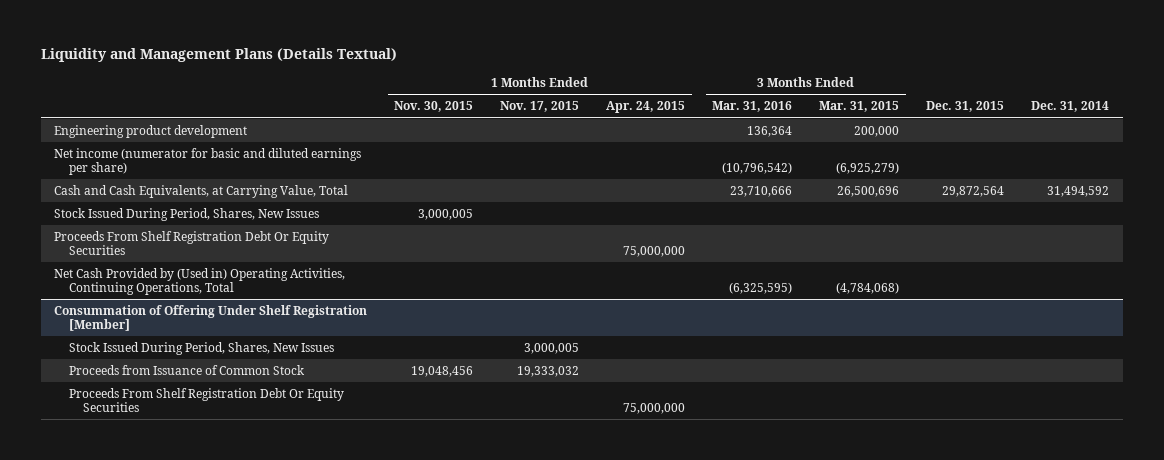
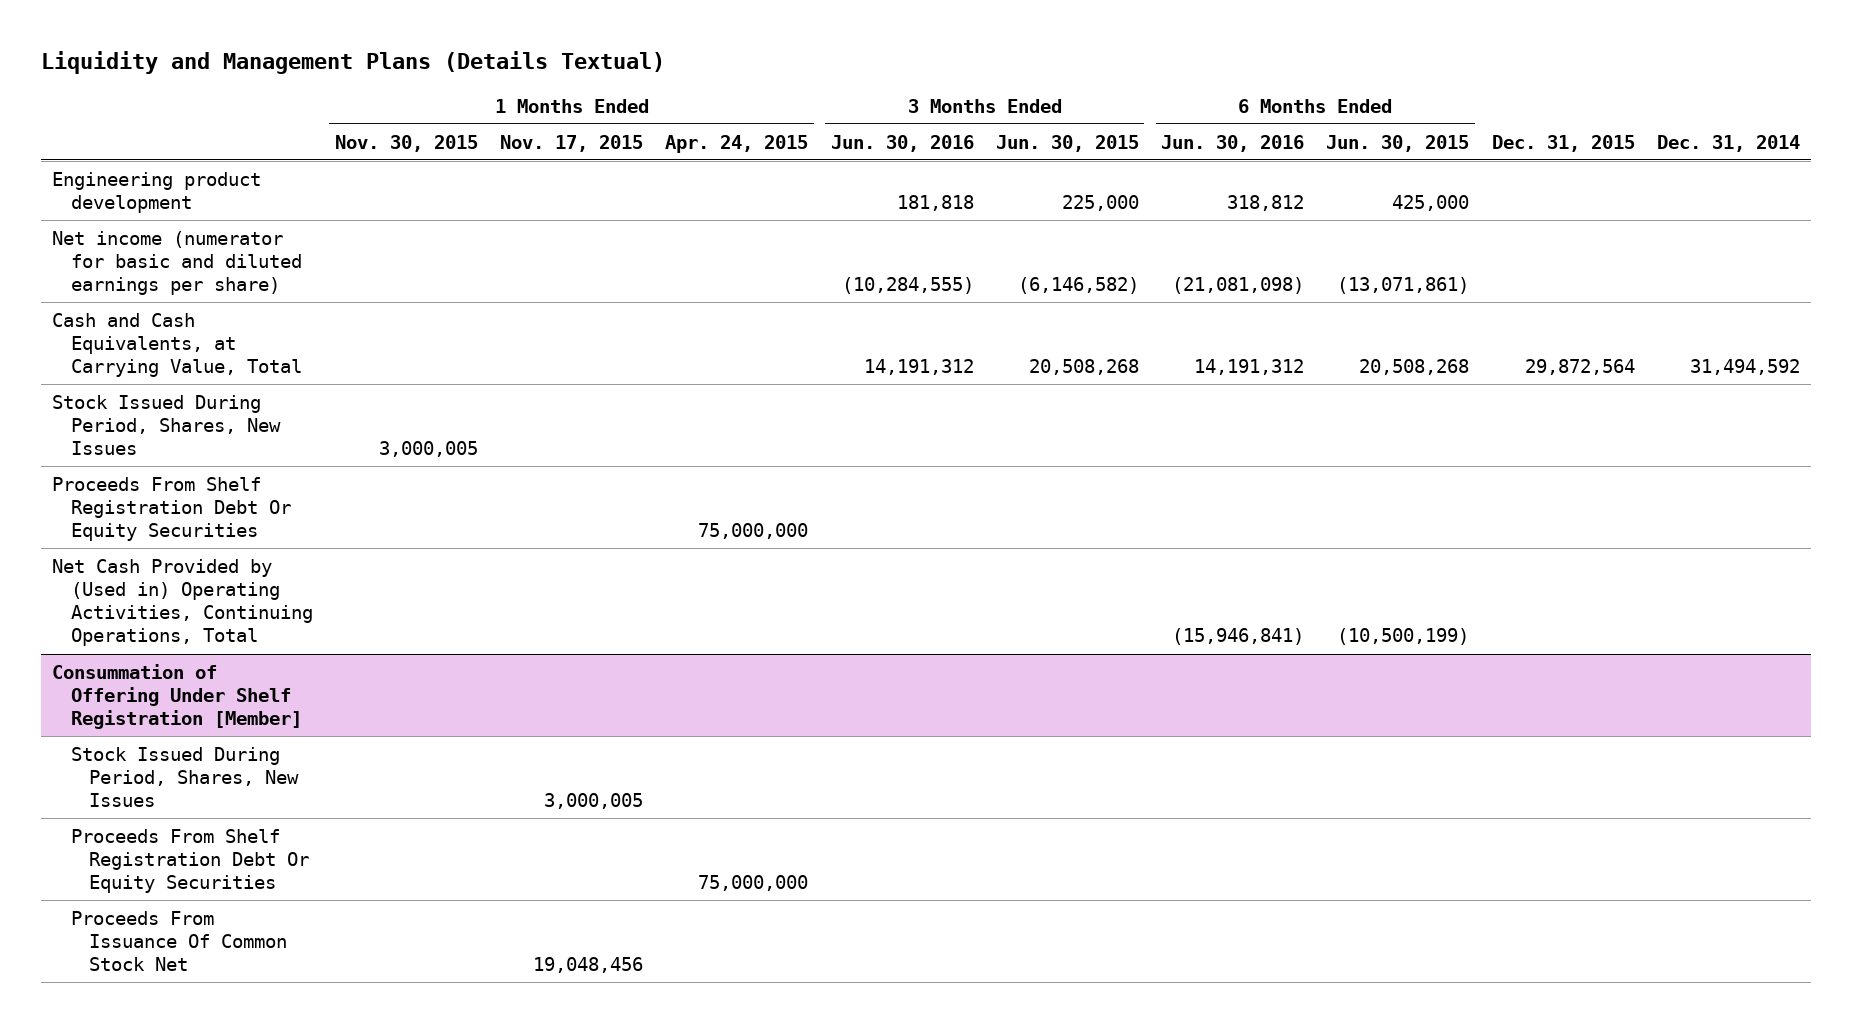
- | 1 Months Ended Nov. 30, 2015 | 1 Months Ended Nov. 17, 2015 | 1 Months Ended Apr. 24, 2015 | 3 Months Ended Mar. 31, 2016 | 3 Months Ended Mar. 31, 2015 | Dec. 31, 2015 | Dec. 31, 2014
+ | 1 Months Ended Nov. 30, 2015 | 1 Months Ended Nov. 17, 2015 | 1 Months Ended Apr. 24, 2015 | 3 Months Ended Jun. 30, 2016 | 3 Months Ended Jun. 30, 2015 | 6 Months Ended Jun. 30, 2016 | 6 Months Ended Jun. 30, 2015 | Dec. 31, 2015 | Dec. 31, 2014
@ Consummation of Offering Under Shelf Registration [Member]
- Proceeds from Issuance of Common Stock | 19,048,456 | 19,333,032 | | | | |
+ Proceeds From Issuance Of Common Stock Net | | 19,048,456 | | | | | | |

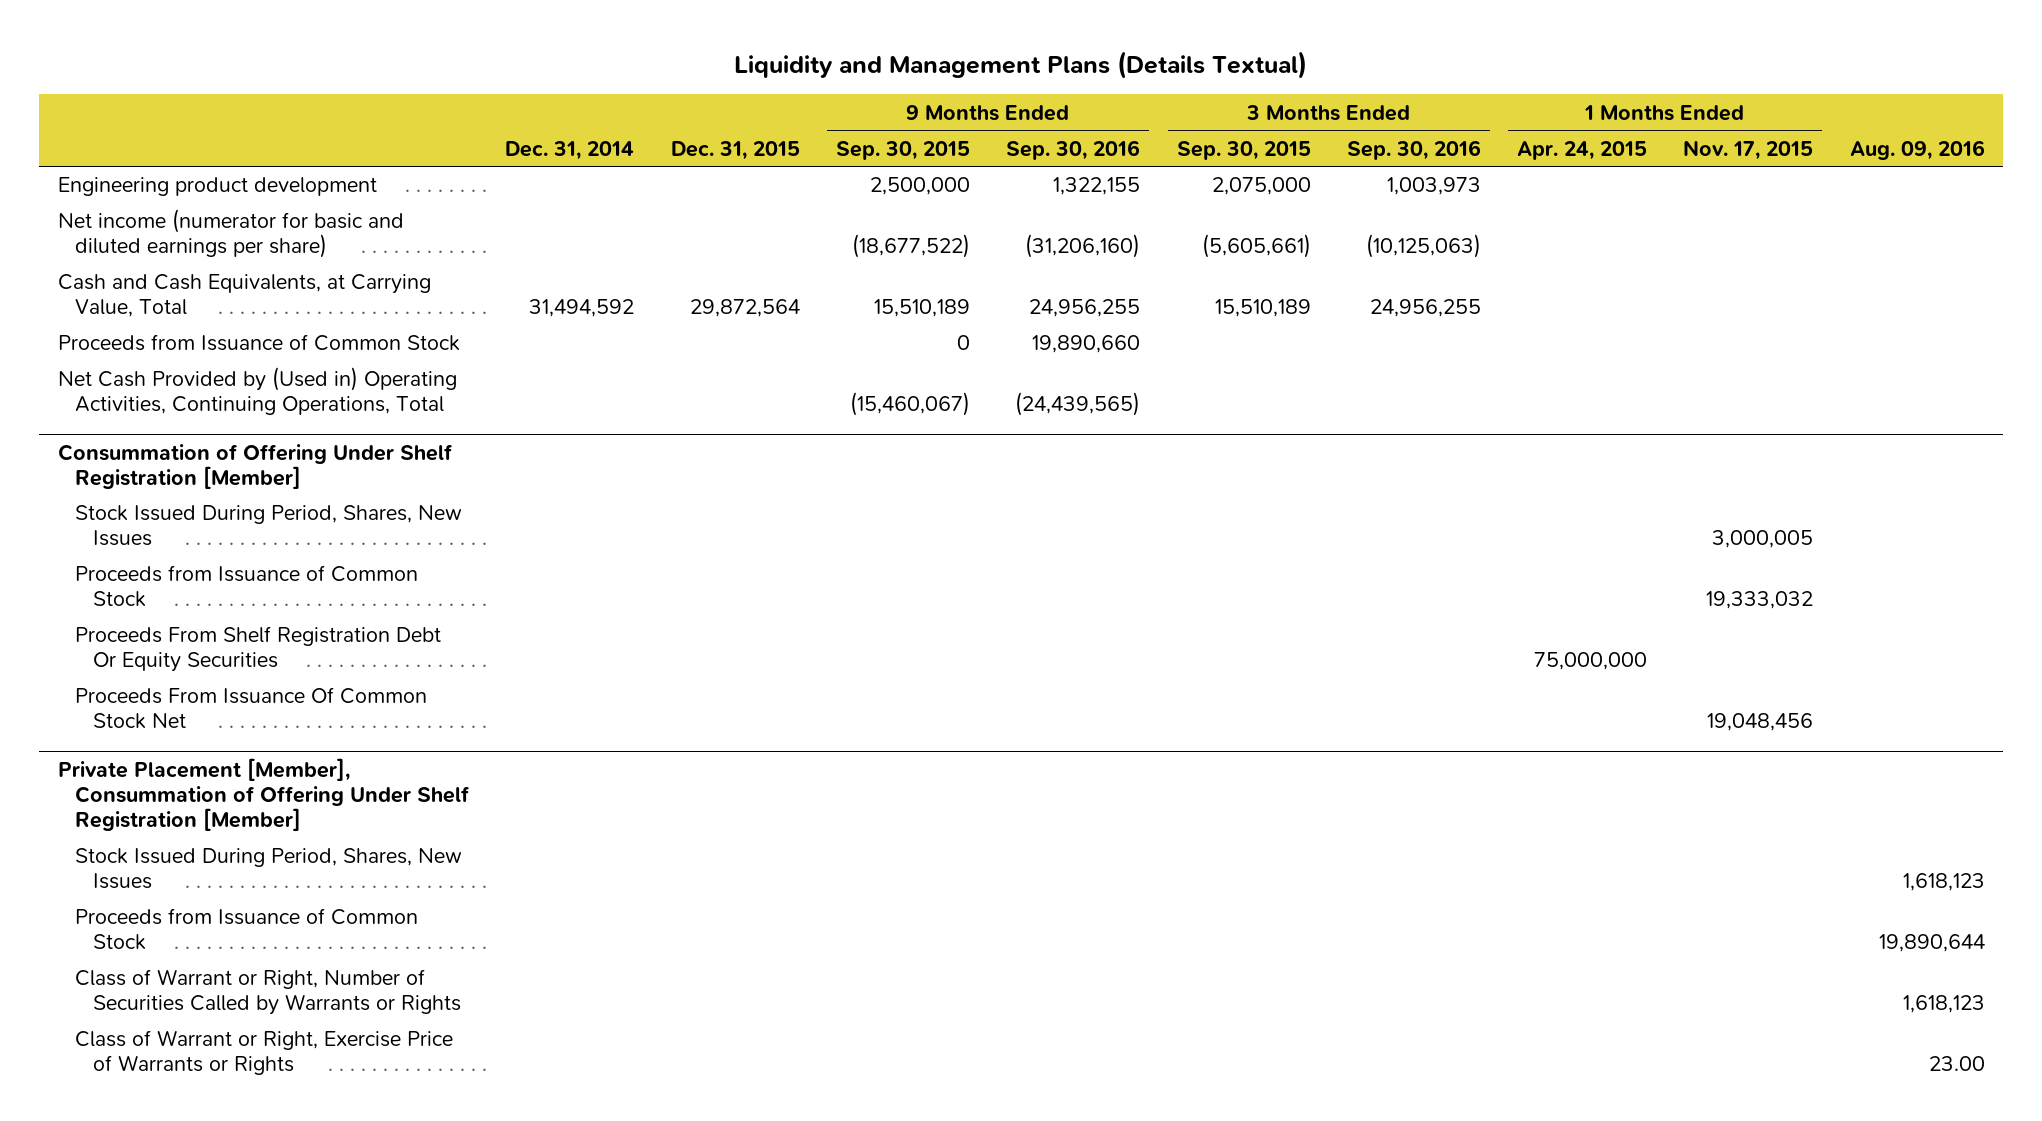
- | 1 Months Ended Nov. 30, 2015 | 1 Months Ended Nov. 17, 2015 | 1 Months Ended Apr. 24, 2015 | 3 Months Ended Jun. 30, 2016 | 3 Months Ended Jun. 30, 2015 | 6 Months Ended Jun. 30, 2016 | 6 Months Ended Jun. 30, 2015 | Dec. 31, 2015 | Dec. 31, 2014
+ | Dec. 31, 2014 | Dec. 31, 2015 | 9 Months Ended Sep. 30, 2015 | 9 Months Ended Sep. 30, 2016 | 3 Months Ended Sep. 30, 2015 | 3 Months Ended Sep. 30, 2016 | 1 Months Ended Apr. 24, 2015 | 1 Months Ended Nov. 17, 2015 | Aug. 09, 2016
- Stock Issued During Period, Shares, New Issues | 3,000,005 | | | | | | | |
- Proceeds From Shelf Registration Debt Or Equity Securities | | | 75,000,000 | | | | | |
+ Proceeds from Issuance of Common Stock | | | 0 | 19,890,660 | | | | |
@ Consummation of Offering Under Shelf Registration [Member]
+ Proceeds from Issuance of Common Stock | | | | | | | | 19,333,032 |
+ Private Placement [Member], Consummation of Offering Under Shelf Registration [Member]
+ Stock Issued During Period, Shares, New Issues | | | | | | | | | 1,618,123
+ Proceeds from Issuance of Common Stock | | | | | | | | | 19,890,644
+ Class of Warrant or Right, Number of Securities Called by Warrants or Rights | | | | | | | | | 1,618,123
+ Class of Warrant or Right, Exercise Price of Warrants or Rights | | | | | | | | | 23.00

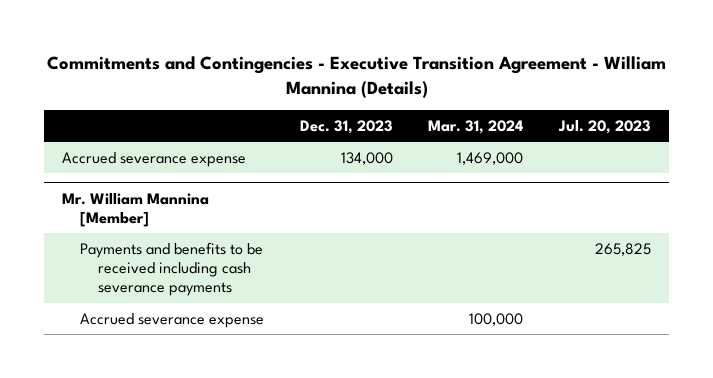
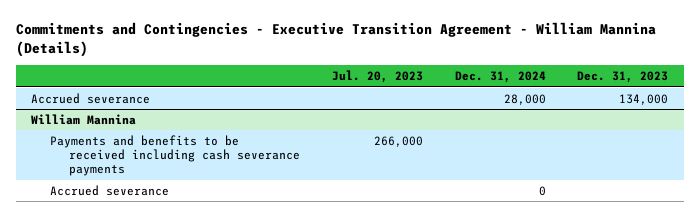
- | Dec. 31, 2023 | Mar. 31, 2024 | Jul. 20, 2023
+ | Jul. 20, 2023 | Dec. 31, 2024 | Dec. 31, 2023
- Accrued severance expense | 134,000 | 1,469,000 |
- Mr. William Mannina [Member]
- Payments and benefits to be received including cash severance payments | | | 265,825
- Accrued severance expense | | 100,000 |
+ Accrued severance | | 28,000 | 134,000
+ William Mannina
+ Payments and benefits to be received including cash severance payments | 266,000 | |
+ Accrued severance | | 0 |

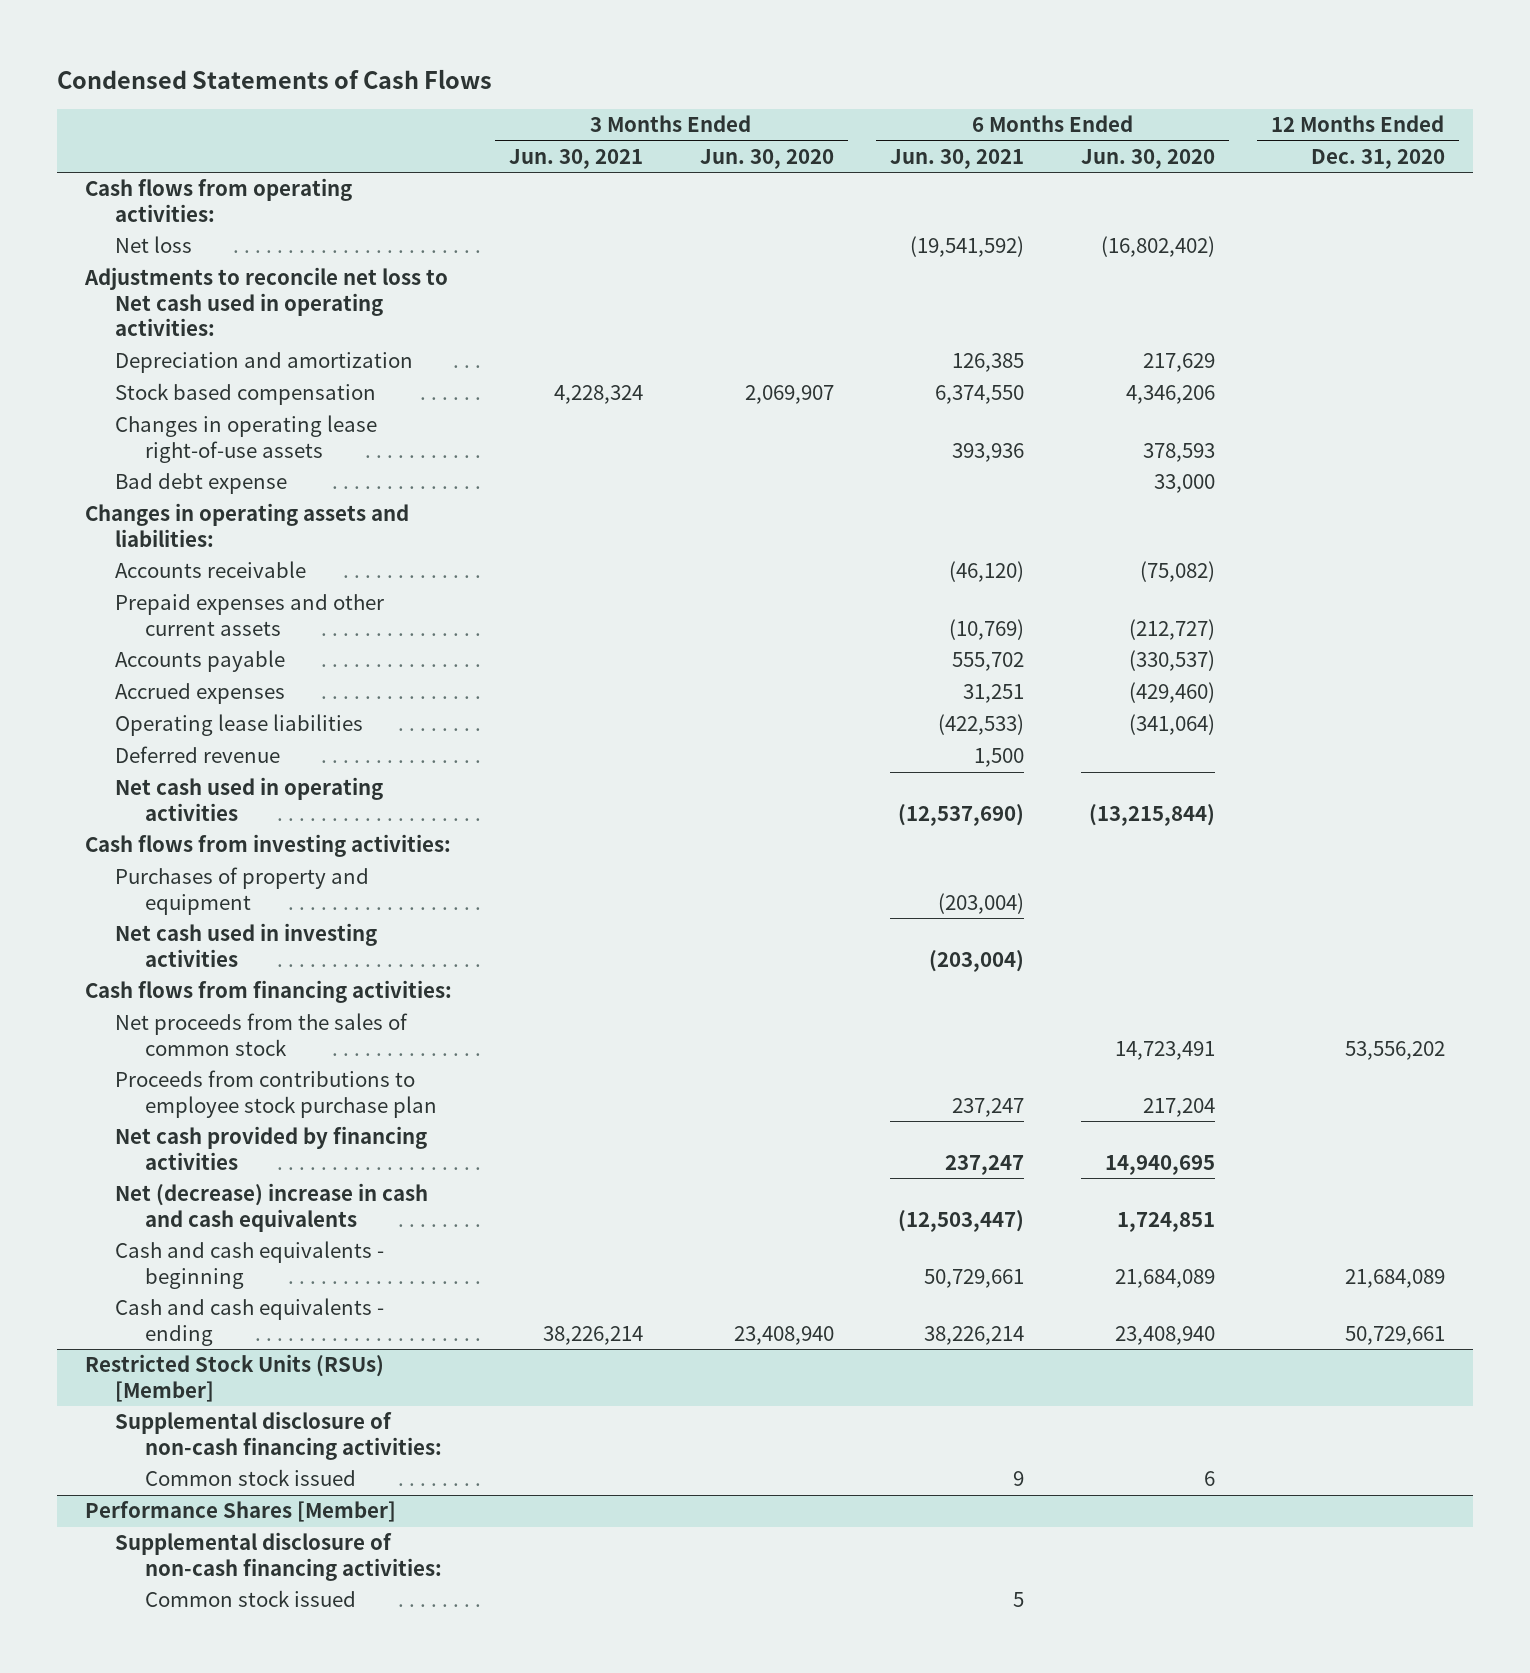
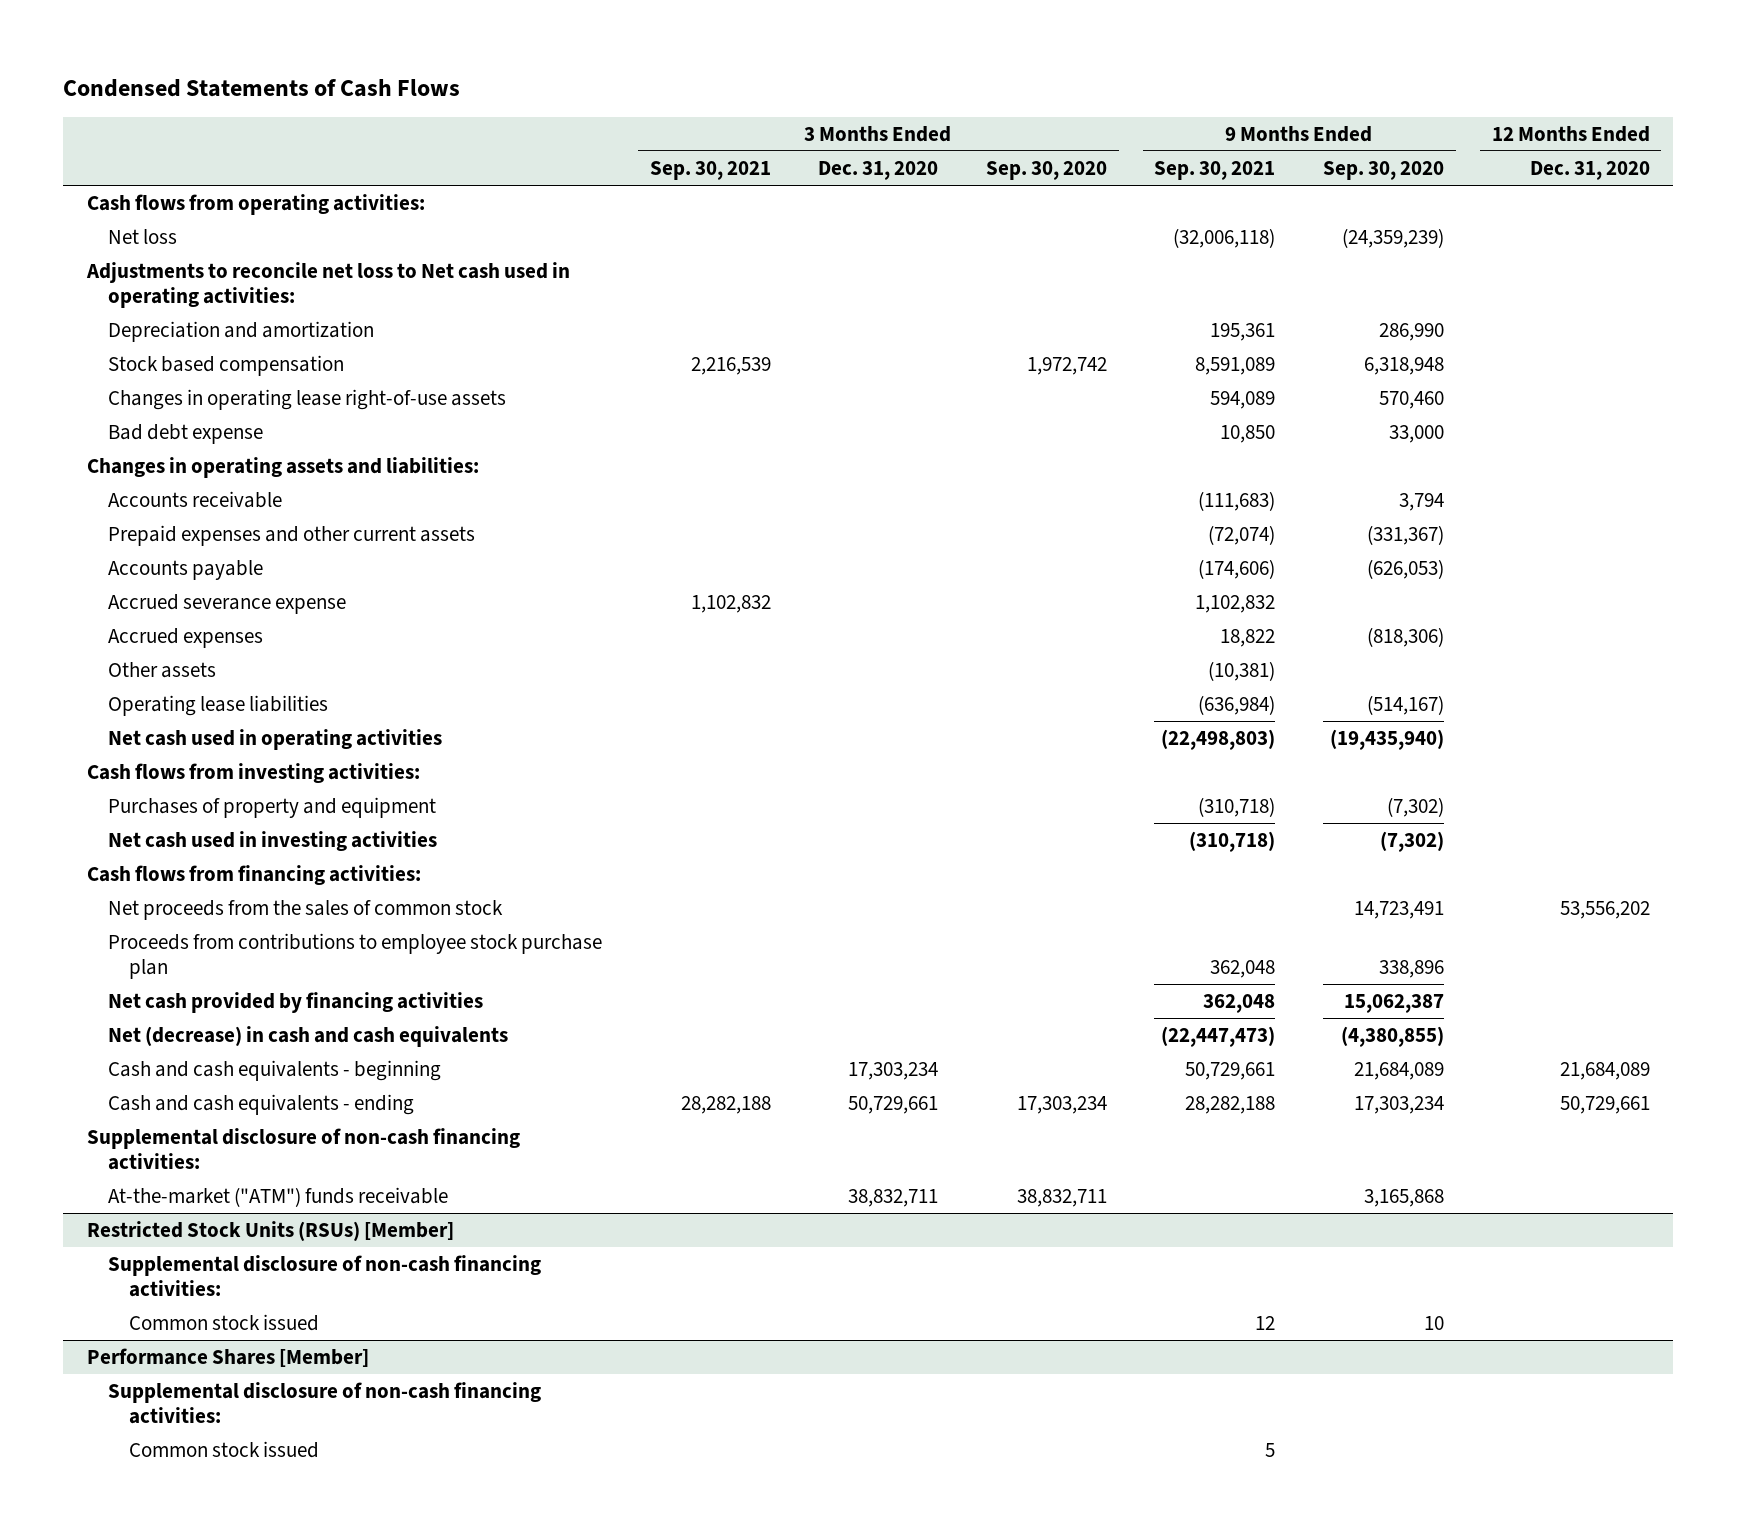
- | 3 Months Ended Jun. 30, 2021 | 3 Months Ended Jun. 30, 2020 | 6 Months Ended Jun. 30, 2021 | 6 Months Ended Jun. 30, 2020 | 12 Months Ended Dec. 31, 2020
+ | 3 Months Ended Sep. 30, 2021 | 3 Months Ended Dec. 31, 2020 | 3 Months Ended Sep. 30, 2020 | 9 Months Ended Sep. 30, 2021 | 9 Months Ended Sep. 30, 2020 | 12 Months Ended Dec. 31, 2020
+ Accrued severance expense | 1,102,832 | | | 1,102,832 | |
+ Other assets | | | | (10,381) | |
- Deferred revenue | | | 1,500 | |
- Net (decrease) increase in cash and cash equivalents | | | (12,503,447) | 1,724,851 |
+ Net (decrease) in cash and cash equivalents | | | | (22,447,473) | (4,380,855) |
+ Supplemental disclosure of non-cash financing activities:
+ At-the-market ("ATM") funds receivable | | 38,832,711 | 38,832,711 | | 3,165,868 |

